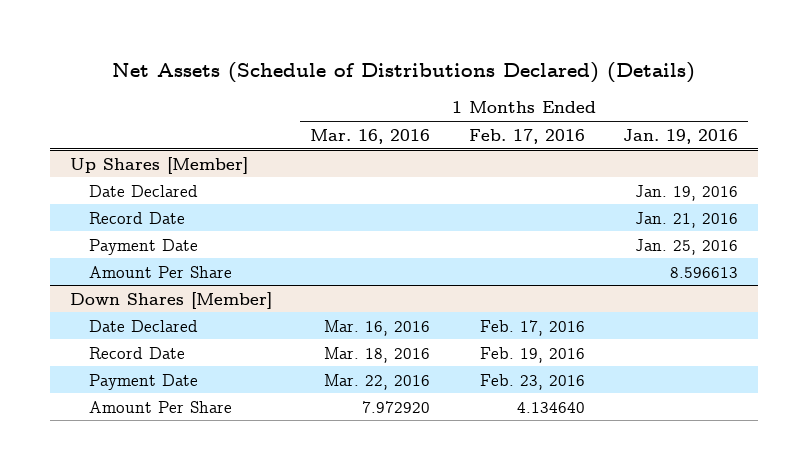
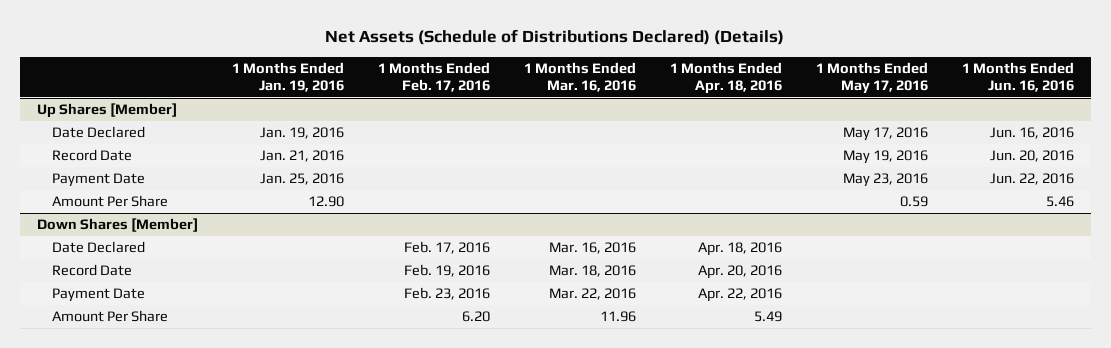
- | 1 Months Ended Mar. 16, 2016 | 1 Months Ended Feb. 17, 2016 | 1 Months Ended Jan. 19, 2016
+ | 1 Months Ended Jan. 19, 2016 | 1 Months Ended Feb. 17, 2016 | 1 Months Ended Mar. 16, 2016 | 1 Months Ended Apr. 18, 2016 | 1 Months Ended May 17, 2016 | 1 Months Ended Jun. 16, 2016
@ Up Shares [Member]
- Amount Per Share | | | 8.596613
+ Amount Per Share | 12.90 | | | | 0.59 | 5.46
@ Down Shares [Member]
- Amount Per Share | 7.972920 | 4.134640 |
+ Amount Per Share | | 6.20 | 11.96 | 5.49 | |

